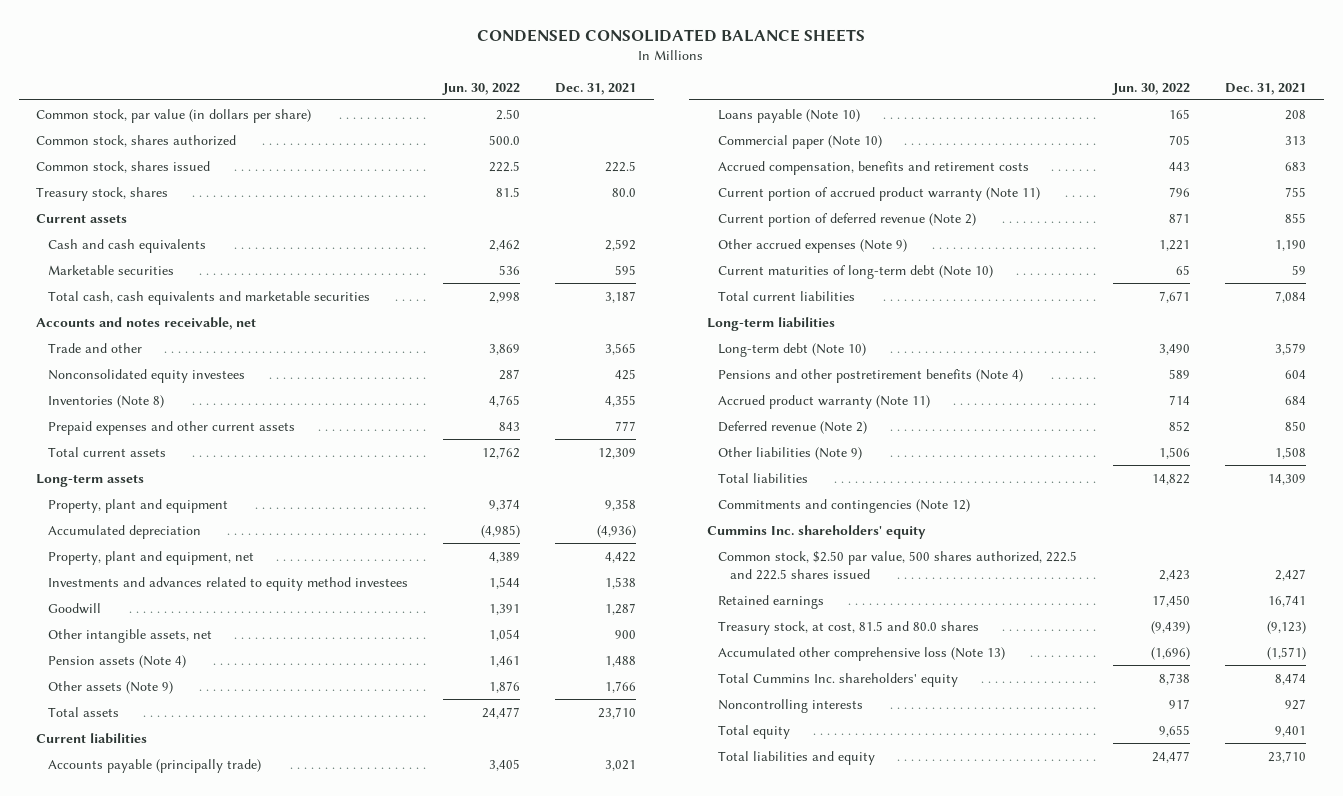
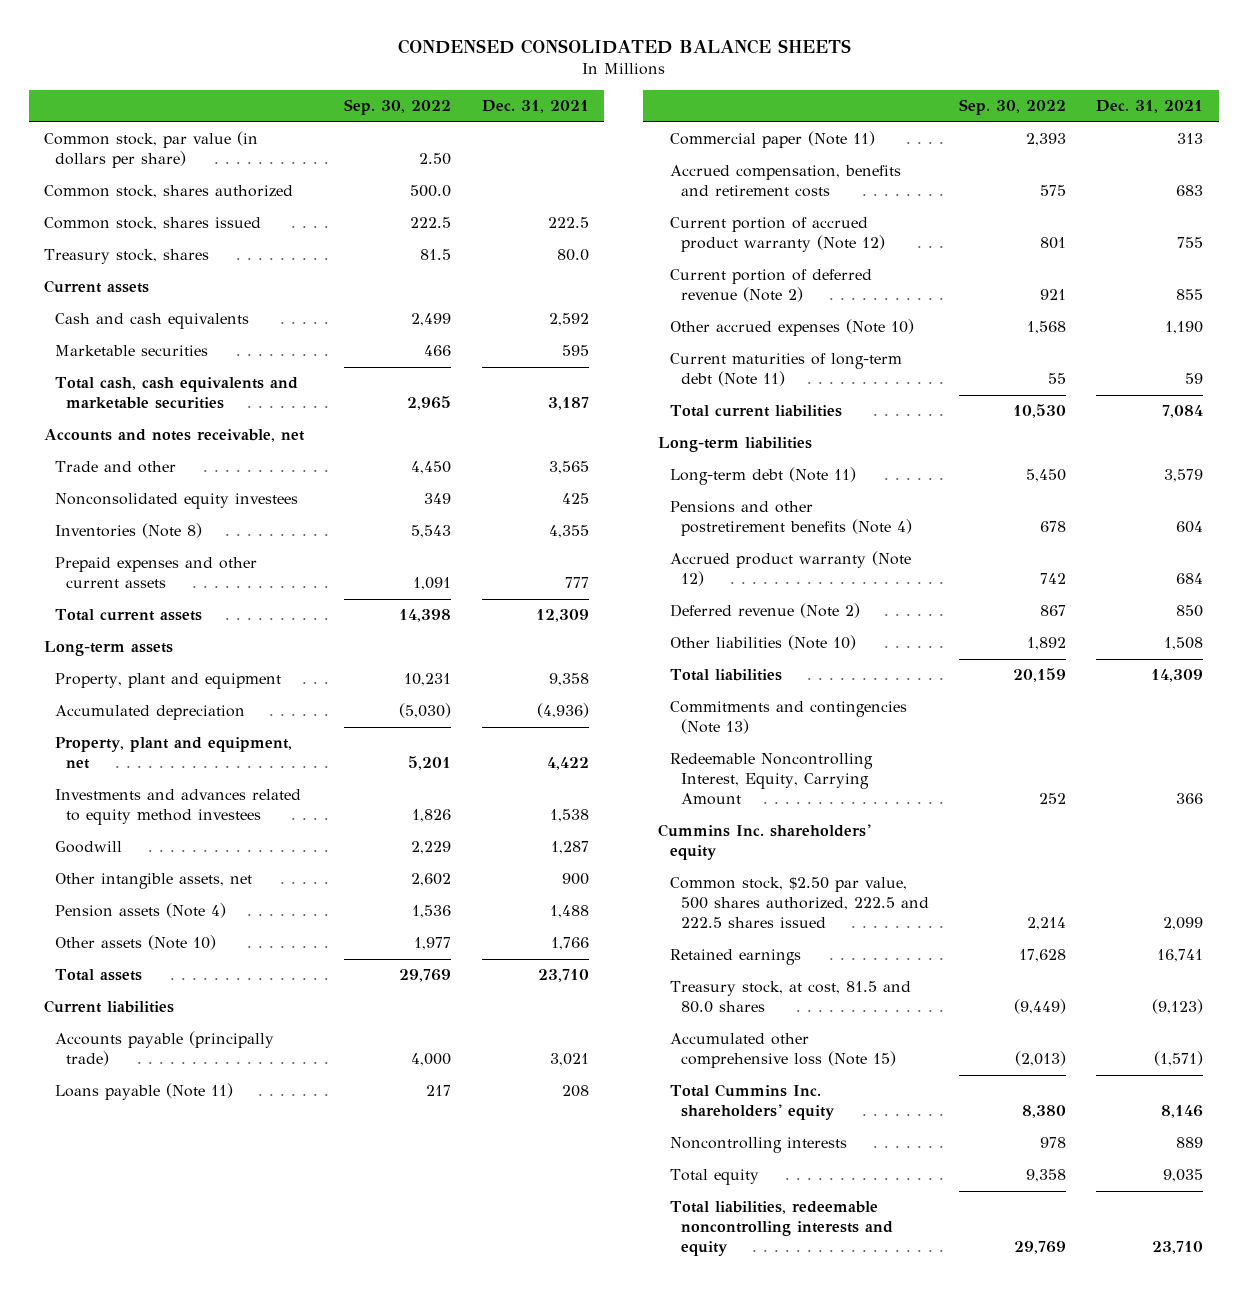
- | Jun. 30, 2022 | Dec. 31, 2021
+ | Sep. 30, 2022 | Dec. 31, 2021
- Other assets (Note 9) | 1,876 | 1,766
+ Other assets (Note 10) | 1,977 | 1,766
- Loans payable (Note 10) | 165 | 208
- Commercial paper (Note 10) | 705 | 313
+ Loans payable (Note 11) | 217 | 208
+ Commercial paper (Note 11) | 2,393 | 313
- Current portion of accrued product warranty (Note 11) | 796 | 755
+ Current portion of accrued product warranty (Note 12) | 801 | 755
- Other accrued expenses (Note 9) | 1,221 | 1,190
- Current maturities of long-term debt (Note 10) | 65 | 59
+ Other accrued expenses (Note 10) | 1,568 | 1,190
+ Current maturities of long-term debt (Note 11) | 55 | 59
- Long-term debt (Note 10) | 3,490 | 3,579
+ Long-term debt (Note 11) | 5,450 | 3,579
- Accrued product warranty (Note 11) | 714 | 684
+ Accrued product warranty (Note 12) | 742 | 684
- Other liabilities (Note 9) | 1,506 | 1,508
+ Other liabilities (Note 10) | 1,892 | 1,508
- Commitments and contingencies (Note 12)
+ Commitments and contingencies (Note 13)
+ Redeemable Noncontrolling Interest, Equity, Carrying Amount | 252 | 366
- Common stock, $2.50 par value, 500 shares authorized, 222.5 and 222.5 shares issued | 2,423 | 2,427
+ Common stock, $2.50 par value, 500 shares authorized, 222.5 and 222.5 shares issued | 2,214 | 2,099
- Accumulated other comprehensive loss (Note 13) | (1,696) | (1,571)
- Total Cummins Inc. shareholders' equity | 8,738 | 8,474
- Noncontrolling interests | 917 | 927
- Total equity | 9,655 | 9,401
- Total liabilities and equity | 24,477 | 23,710
+ Accumulated other comprehensive loss (Note 15) | (2,013) | (1,571)
+ Total Cummins Inc. shareholders' equity | 8,380 | 8,146
+ Noncontrolling interests | 978 | 889
+ Total equity | 9,358 | 9,035
+ Total liabilities, redeemable noncontrolling interests and equity | 29,769 | 23,710

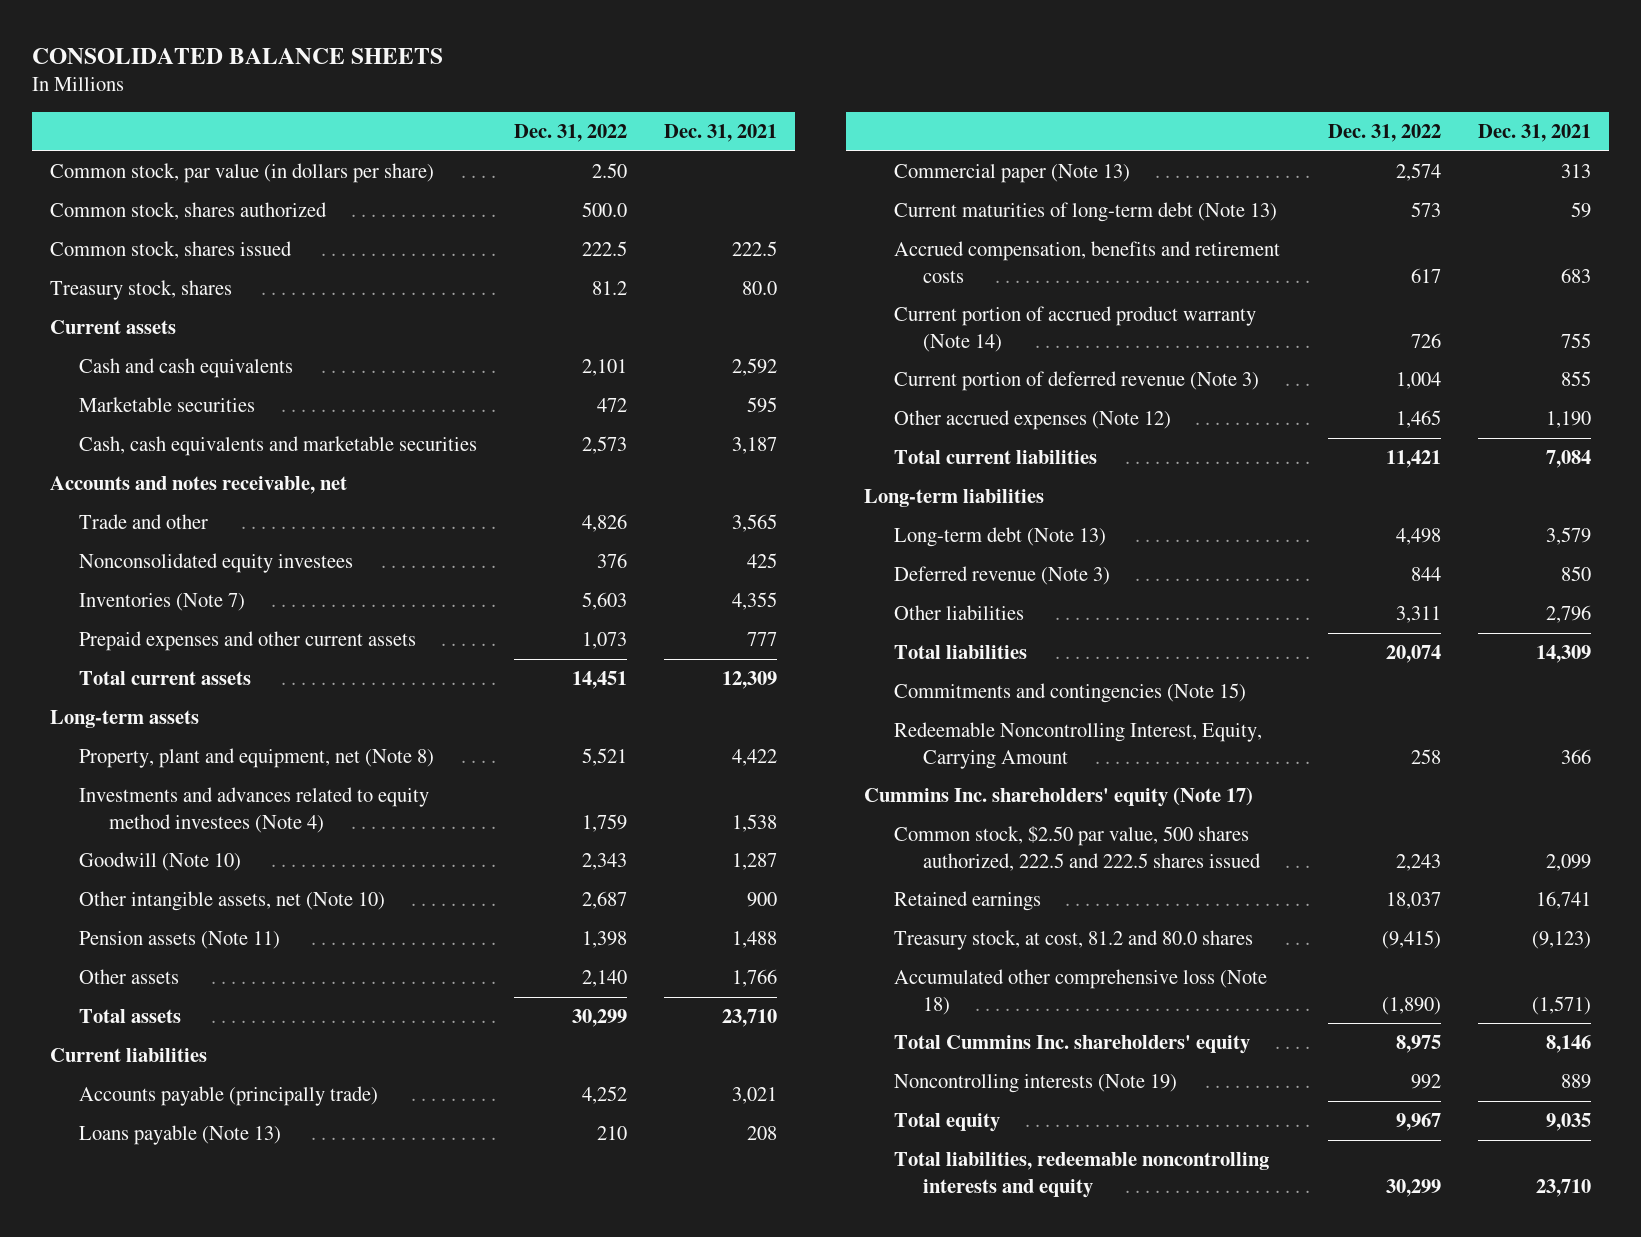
- CONDENSED CONSOLIDATED BALANCE SHEETS
+ CONSOLIDATED BALANCE SHEETS
- | Sep. 30, 2022 | Dec. 31, 2021
+ | Dec. 31, 2022 | Dec. 31, 2021
- Total cash, cash equivalents and marketable securities | 2,965 | 3,187
+ Cash, cash equivalents and marketable securities | 2,573 | 3,187
- Inventories (Note 8) | 5,543 | 4,355
+ Inventories (Note 7) | 5,603 | 4,355
- Property, plant and equipment | 10,231 | 9,358
- Accumulated depreciation | (5,030) | (4,936)
- Property, plant and equipment, net | 5,201 | 4,422
- Investments and advances related to equity method investees | 1,826 | 1,538
- Goodwill | 2,229 | 1,287
- Other intangible assets, net | 2,602 | 900
- Pension assets (Note 4) | 1,536 | 1,488
- Other assets (Note 10) | 1,977 | 1,766
+ Property, plant and equipment, net (Note 8) | 5,521 | 4,422
+ Investments and advances related to equity method investees (Note 4) | 1,759 | 1,538
+ Goodwill (Note 10) | 2,343 | 1,287
+ Other intangible assets, net (Note 10) | 2,687 | 900
+ Pension assets (Note 11) | 1,398 | 1,488
+ Other assets | 2,140 | 1,766
- Loans payable (Note 11) | 217 | 208
- Commercial paper (Note 11) | 2,393 | 313
+ Loans payable (Note 13) | 210 | 208
+ Commercial paper (Note 13) | 2,574 | 313
+ Current maturities of long-term debt (Note 13) | 573 | 59
- Current portion of accrued product warranty (Note 12) | 801 | 755
- Current portion of deferred revenue (Note 2) | 921 | 855
- Other accrued expenses (Note 10) | 1,568 | 1,190
- Current maturities of long-term debt (Note 11) | 55 | 59
+ Current portion of accrued product warranty (Note 14) | 726 | 755
+ Current portion of deferred revenue (Note 3) | 1,004 | 855
+ Other accrued expenses (Note 12) | 1,465 | 1,190
- Long-term debt (Note 11) | 5,450 | 3,579
- Pensions and other postretirement benefits (Note 4) | 678 | 604
- Accrued product warranty (Note 12) | 742 | 684
- Deferred revenue (Note 2) | 867 | 850
- Other liabilities (Note 10) | 1,892 | 1,508
+ Long-term debt (Note 13) | 4,498 | 3,579
+ Deferred revenue (Note 3) | 844 | 850
+ Other liabilities | 3,311 | 2,796
- Commitments and contingencies (Note 13)
+ Commitments and contingencies (Note 15)
- Cummins Inc. shareholders' equity
+ Cummins Inc. shareholders' equity (Note 17)
- Treasury stock, at cost, 81.5 and 80.0 shares | (9,449) | (9,123)
- Accumulated other comprehensive loss (Note 15) | (2,013) | (1,571)
+ Treasury stock, at cost, 81.2 and 80.0 shares | (9,415) | (9,123)
+ Accumulated other comprehensive loss (Note 18) | (1,890) | (1,571)
- Noncontrolling interests | 978 | 889
+ Noncontrolling interests (Note 19) | 992 | 889

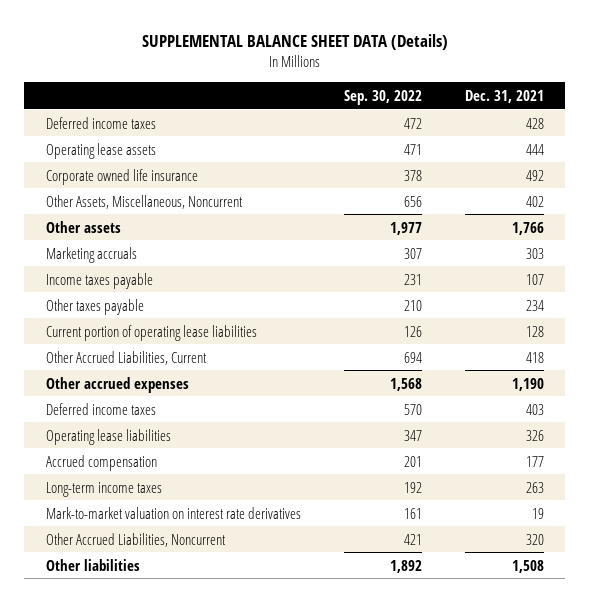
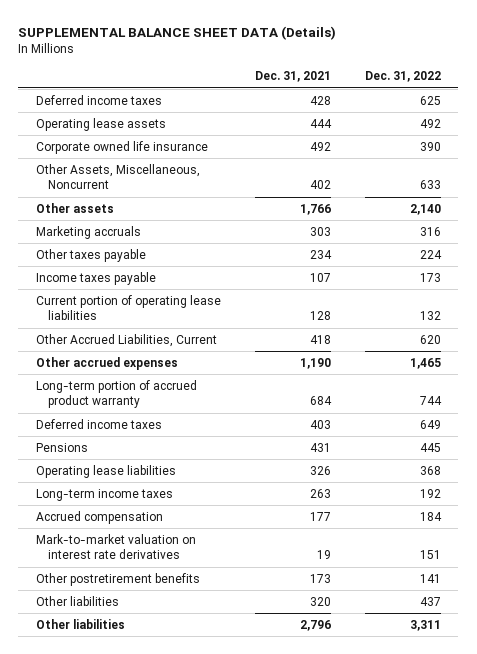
- | Sep. 30, 2022 | Dec. 31, 2021
+ | Dec. 31, 2021 | Dec. 31, 2022
moved down: Income taxes payable | 107 | 173
+ Long-term portion of accrued product warranty | 684 | 744
+ Pensions | 431 | 445
moved down: Accrued compensation | 177 | 184
- Other Accrued Liabilities, Noncurrent | 421 | 320
- Other liabilities | 1,892 | 1,508
+ Other postretirement benefits | 173 | 141
+ Other liabilities | 320 | 437
+ Other liabilities | 2,796 | 3,311

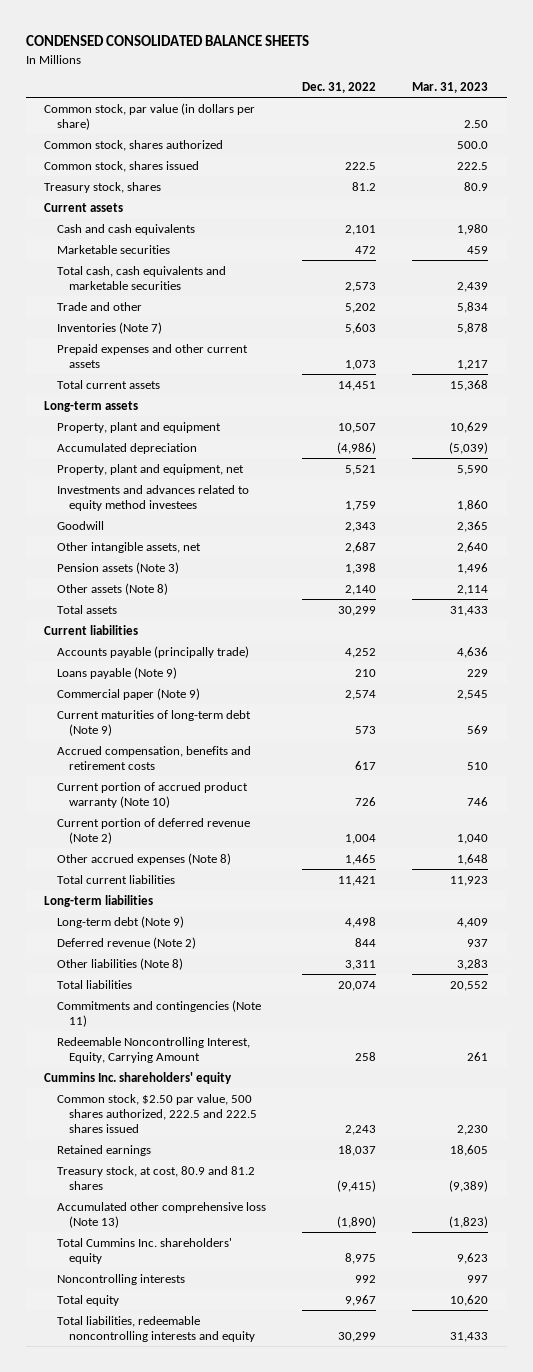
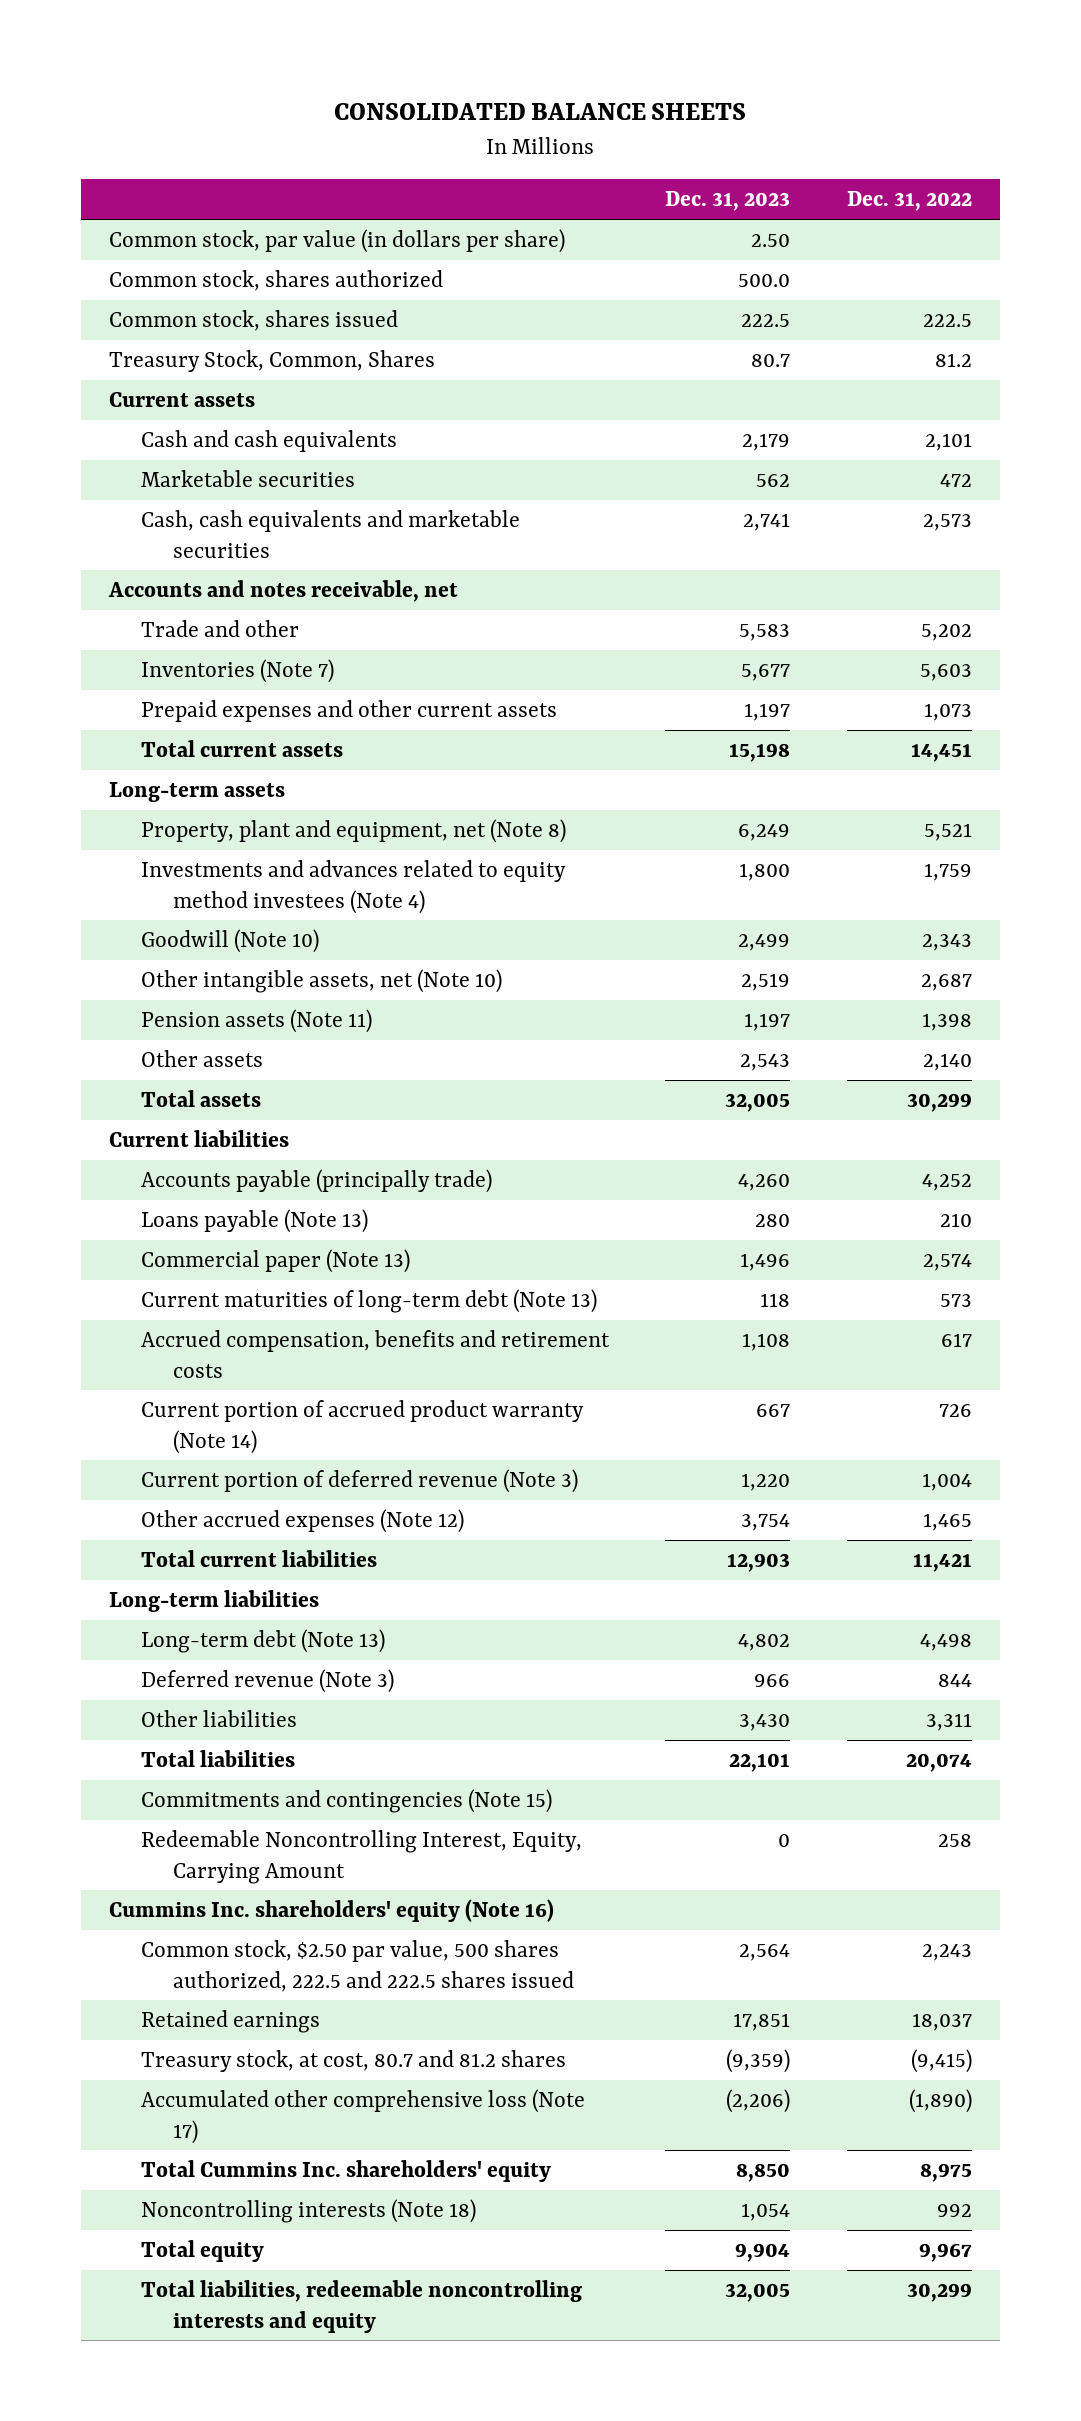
- CONDENSED CONSOLIDATED BALANCE SHEETS
+ CONSOLIDATED BALANCE SHEETS
- | Dec. 31, 2022 | Mar. 31, 2023
+ | Dec. 31, 2023 | Dec. 31, 2022
- Treasury stock, shares | 81.2 | 80.9
+ Treasury Stock, Common, Shares | 80.7 | 81.2
- Total cash, cash equivalents and marketable securities | 2,573 | 2,439
+ Cash, cash equivalents and marketable securities | 2,741 | 2,573
+ Accounts and notes receivable, net
- Property, plant and equipment | 10,507 | 10,629
- Accumulated depreciation | (4,986) | (5,039)
- Property, plant and equipment, net | 5,521 | 5,590
- Investments and advances related to equity method investees | 1,759 | 1,860
- Goodwill | 2,343 | 2,365
- Other intangible assets, net | 2,687 | 2,640
- Pension assets (Note 3) | 1,398 | 1,496
- Other assets (Note 8) | 2,140 | 2,114
+ Property, plant and equipment, net (Note 8) | 6,249 | 5,521
+ Investments and advances related to equity method investees (Note 4) | 1,800 | 1,759
+ Goodwill (Note 10) | 2,499 | 2,343
+ Other intangible assets, net (Note 10) | 2,519 | 2,687
+ Pension assets (Note 11) | 1,197 | 1,398
+ Other assets | 2,543 | 2,140
- Loans payable (Note 9) | 210 | 229
- Commercial paper (Note 9) | 2,574 | 2,545
- Current maturities of long-term debt (Note 9) | 573 | 569
+ Loans payable (Note 13) | 280 | 210
+ Commercial paper (Note 13) | 1,496 | 2,574
+ Current maturities of long-term debt (Note 13) | 118 | 573
- Current portion of accrued product warranty (Note 10) | 726 | 746
- Current portion of deferred revenue (Note 2) | 1,004 | 1,040
- Other accrued expenses (Note 8) | 1,465 | 1,648
+ Current portion of accrued product warranty (Note 14) | 667 | 726
+ Current portion of deferred revenue (Note 3) | 1,220 | 1,004
+ Other accrued expenses (Note 12) | 3,754 | 1,465
- Long-term debt (Note 9) | 4,498 | 4,409
- Deferred revenue (Note 2) | 844 | 937
- Other liabilities (Note 8) | 3,311 | 3,283
+ Long-term debt (Note 13) | 4,802 | 4,498
+ Deferred revenue (Note 3) | 966 | 844
+ Other liabilities | 3,430 | 3,311
- Commitments and contingencies (Note 11)
+ Commitments and contingencies (Note 15)
- Cummins Inc. shareholders' equity
+ Cummins Inc. shareholders' equity (Note 16)
- Treasury stock, at cost, 80.9 and 81.2 shares | (9,415) | (9,389)
- Accumulated other comprehensive loss (Note 13) | (1,890) | (1,823)
+ Treasury stock, at cost, 80.7 and 81.2 shares | (9,359) | (9,415)
+ Accumulated other comprehensive loss (Note 17) | (2,206) | (1,890)
- Noncontrolling interests | 992 | 997
+ Noncontrolling interests (Note 18) | 1,054 | 992

